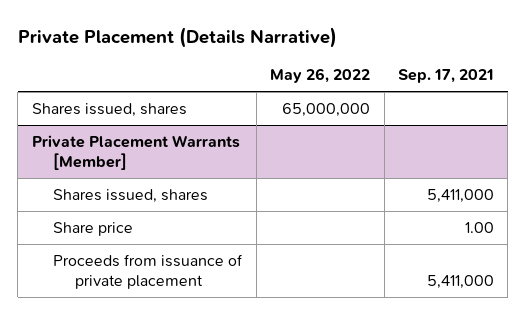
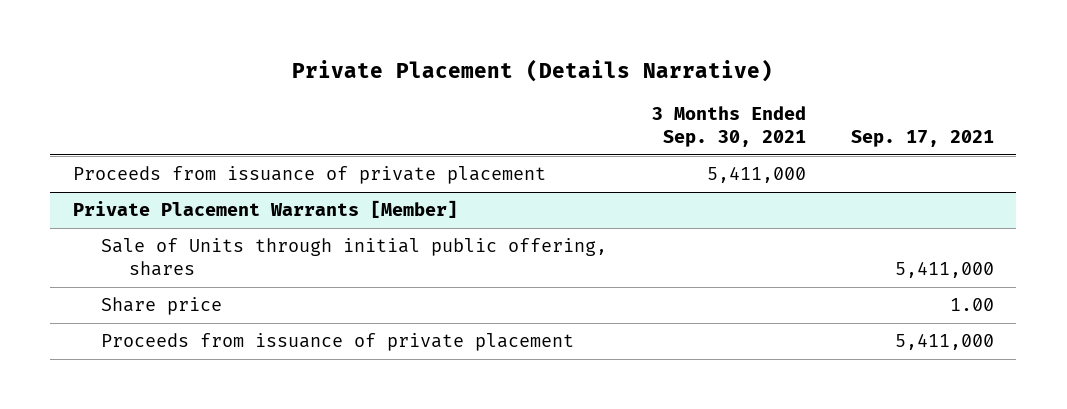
- | May 26, 2022 | Sep. 17, 2021
+ | 3 Months Ended Sep. 30, 2021 | Sep. 17, 2021
- Shares issued, shares | 65,000,000 |
+ Proceeds from issuance of private placement | 5,411,000 |
@ Private Placement Warrants [Member]
- Shares issued, shares | | 5,411,000
+ Sale of Units through initial public offering, shares | | 5,411,000

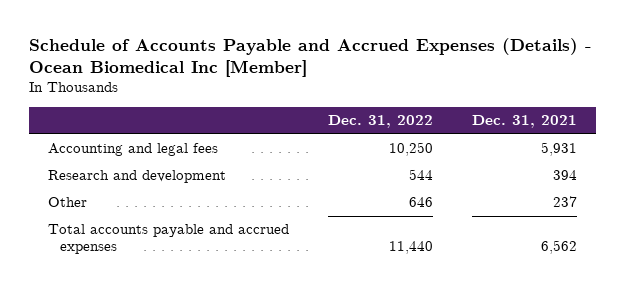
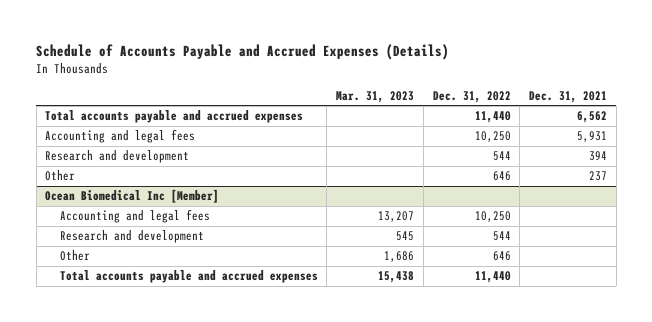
- Schedule of Accounts Payable and Accrued Expenses (Details) - Ocean Biomedical Inc [Member]
+ Schedule of Accounts Payable and Accrued Expenses (Details)
- | Dec. 31, 2022 | Dec. 31, 2021
+ | Mar. 31, 2023 | Dec. 31, 2022 | Dec. 31, 2021
moved up: Total accounts payable and accrued expenses | | 11,440 | 6,562
+ Ocean Biomedical Inc [Member]
+ Accounting and legal fees | 13,207 | 10,250 |
+ Research and development | 545 | 544 |
+ Other | 1,686 | 646 |
+ Total accounts payable and accrued expenses | 15,438 | 11,440 |

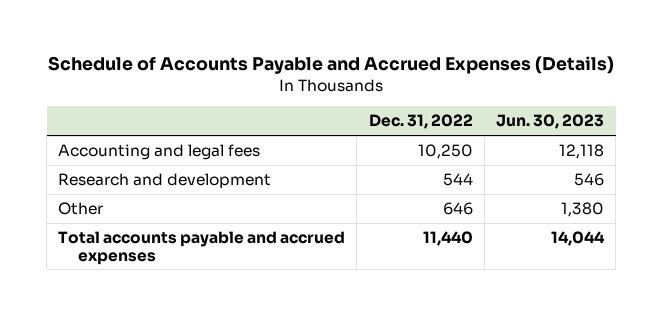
- | Mar. 31, 2023 | Dec. 31, 2022 | Dec. 31, 2021
+ | Dec. 31, 2022 | Jun. 30, 2023
- Total accounts payable and accrued expenses | | 11,440 | 6,562
- Ocean Biomedical Inc [Member]
- Accounting and legal fees | 13,207 | 10,250 |
- Research and development | 545 | 544 |
- Other | 1,686 | 646 |

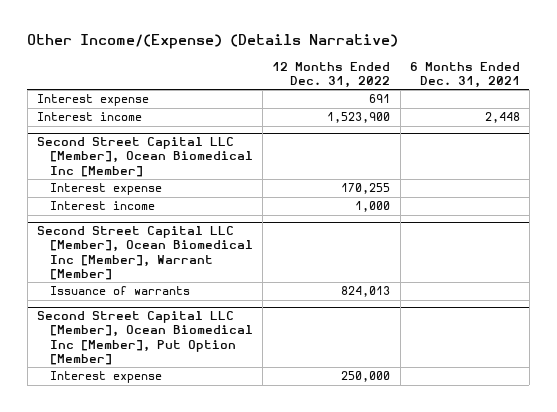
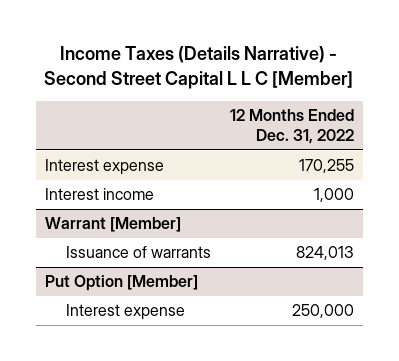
- Other Income/(Expense) (Details Narrative)
+ Income Taxes (Details Narrative) - Second Street Capital L L C [Member]
- | 12 Months Ended Dec. 31, 2022 | 6 Months Ended Dec. 31, 2021
+ | 12 Months Ended Dec. 31, 2022
- Interest expense | 691 |
- Interest income | 1,523,900 | 2,448
- Second Street Capital LLC [Member], Ocean Biomedical Inc [Member]
- Second Street Capital LLC [Member], Ocean Biomedical Inc [Member], Warrant [Member]
+ Warrant [Member]
- Second Street Capital LLC [Member], Ocean Biomedical Inc [Member], Put Option [Member]
+ Put Option [Member]

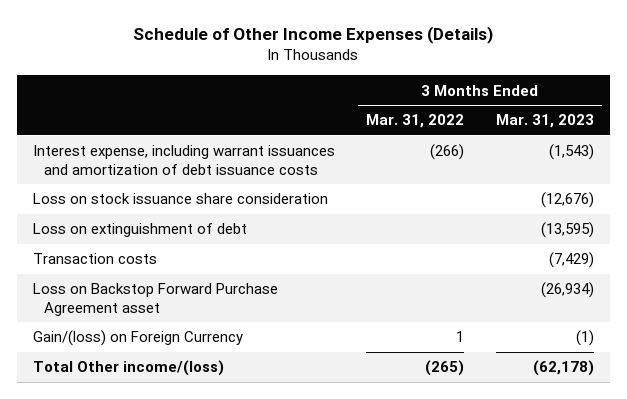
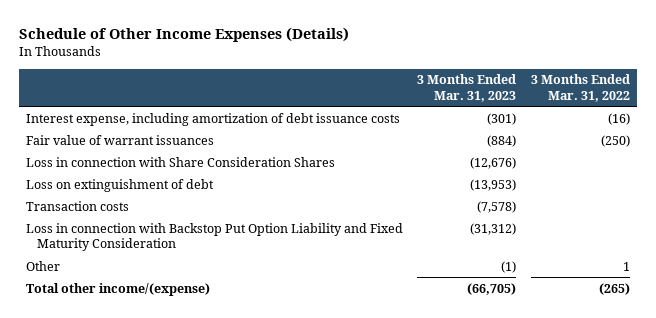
- | 3 Months Ended Mar. 31, 2022 | 3 Months Ended Mar. 31, 2023
+ | 3 Months Ended Mar. 31, 2023 | 3 Months Ended Mar. 31, 2022
- Interest expense, including warrant issuances and amortization of debt issuance costs | (266) | (1,543)
- Loss on stock issuance share consideration | | (12,676)
- Loss on extinguishment of debt | | (13,595)
- Transaction costs | | (7,429)
- Loss on Backstop Forward Purchase Agreement asset | | (26,934)
- Gain/(loss) on Foreign Currency | 1 | (1)
- Total Other income/(loss) | (265) | (62,178)
+ Interest expense, including amortization of debt issuance costs | (301) | (16)
+ Fair value of warrant issuances | (884) | (250)
+ Loss in connection with Share Consideration Shares | (12,676) |
+ Loss on extinguishment of debt | (13,953) |
+ Transaction costs | (7,578) |
+ Loss in connection with Backstop Put Option Liability and Fixed Maturity Consideration | (31,312) |
+ Other | (1) | 1
+ Total other income/(expense) | (66,705) | (265)

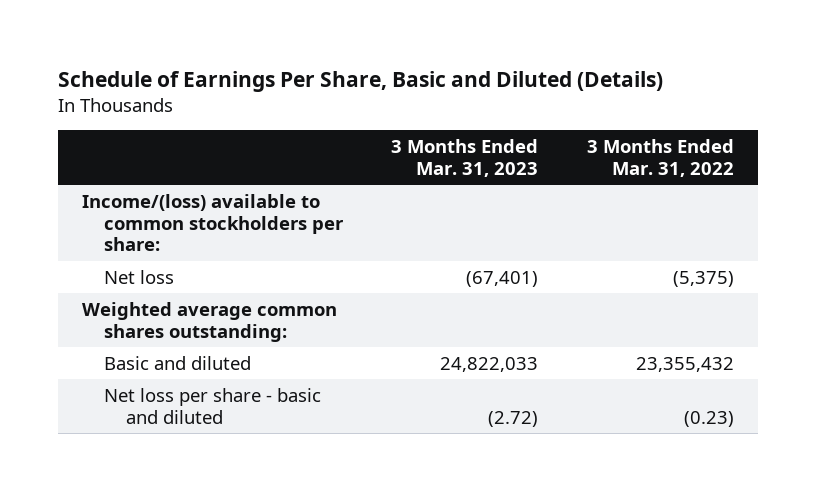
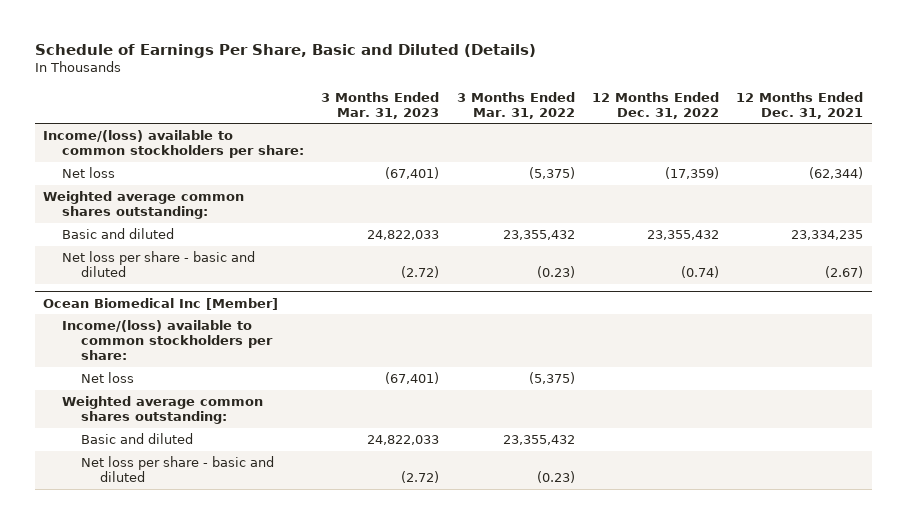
- | 3 Months Ended Mar. 31, 2023 | 3 Months Ended Mar. 31, 2022
+ | 3 Months Ended Mar. 31, 2023 | 3 Months Ended Mar. 31, 2022 | 12 Months Ended Dec. 31, 2022 | 12 Months Ended Dec. 31, 2021
+ Ocean Biomedical Inc [Member]
+ Income/(loss) available to common stockholders per share:
+ Net loss | (67,401) | (5,375) | |
+ Weighted average common shares outstanding:
+ Basic and diluted | 24,822,033 | 23,355,432 | |
+ Net loss per share - basic and diluted | (2.72) | (0.23) | |

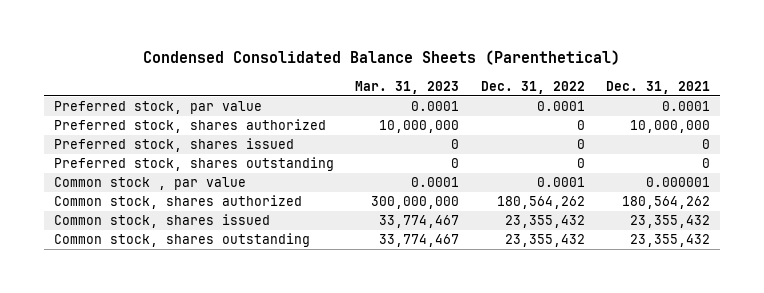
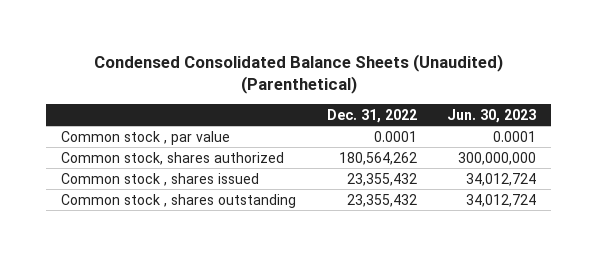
- Condensed Consolidated Balance Sheets (Parenthetical)
+ Condensed Consolidated Balance Sheets (Unaudited) (Parenthetical)
- | Mar. 31, 2023 | Dec. 31, 2022 | Dec. 31, 2021
+ | Dec. 31, 2022 | Jun. 30, 2023
- Preferred stock, par value | 0.0001 | 0.0001 | 0.0001
- Preferred stock, shares authorized | 10,000,000 | 0 | 10,000,000
- Preferred stock, shares issued | 0 | 0 | 0
- Preferred stock, shares outstanding | 0 | 0 | 0
- Common stock, shares issued | 33,774,467 | 23,355,432 | 23,355,432
- Common stock, shares outstanding | 33,774,467 | 23,355,432 | 23,355,432
+ Common stock , shares issued | 23,355,432 | 34,012,724
+ Common stock , shares outstanding | 23,355,432 | 34,012,724

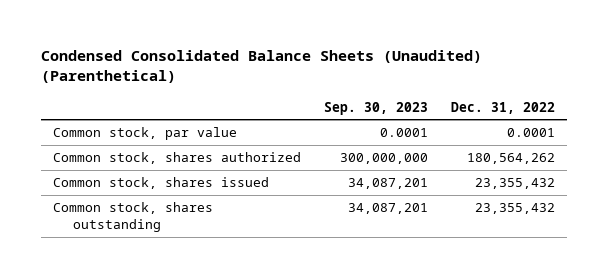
- | Dec. 31, 2022 | Jun. 30, 2023
+ | Sep. 30, 2023 | Dec. 31, 2022
- Common stock , par value | 0.0001 | 0.0001
+ Common stock, par value | 0.0001 | 0.0001
- Common stock , shares issued | 23,355,432 | 34,012,724
- Common stock , shares outstanding | 23,355,432 | 34,012,724
+ Common stock, shares issued | 34,087,201 | 23,355,432
+ Common stock, shares outstanding | 34,087,201 | 23,355,432

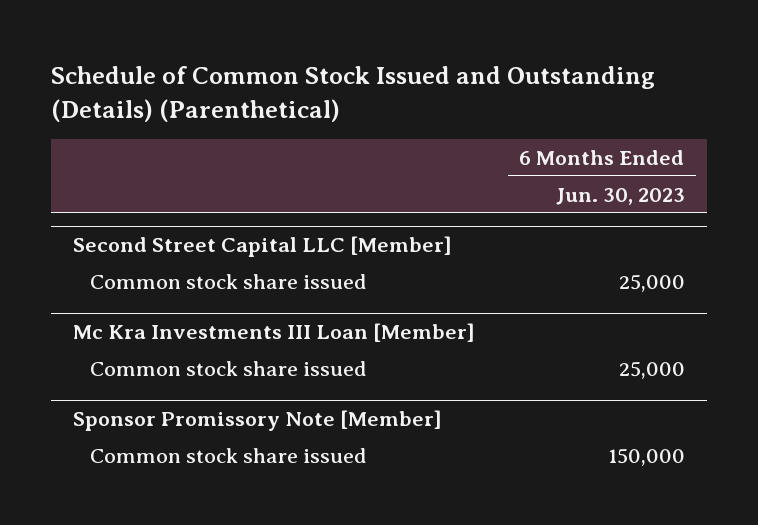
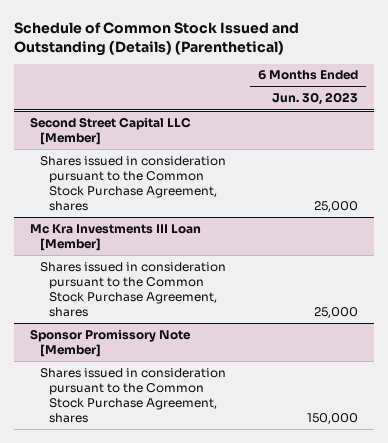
@ Second Street Capital LLC [Member]
- Common stock share issued | 25,000
+ Shares issued in consideration pursuant to the Common Stock Purchase Agreement, shares | 25,000
@ Mc Kra Investments III Loan [Member]
- Common stock share issued | 25,000
+ Shares issued in consideration pursuant to the Common Stock Purchase Agreement, shares | 25,000
@ Sponsor Promissory Note [Member]
- Common stock share issued | 150,000
+ Shares issued in consideration pursuant to the Common Stock Purchase Agreement, shares | 150,000

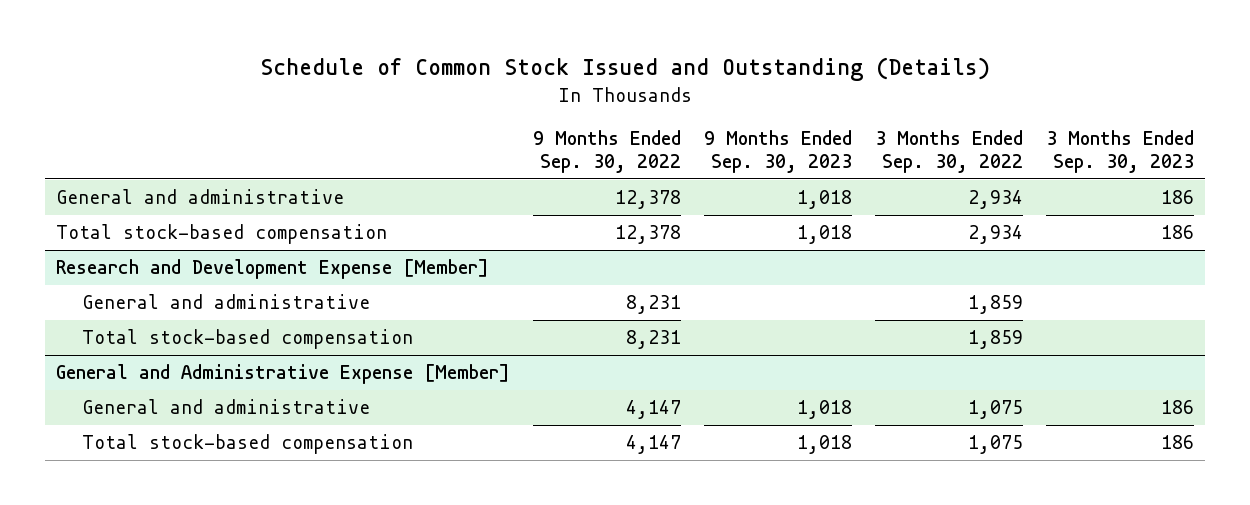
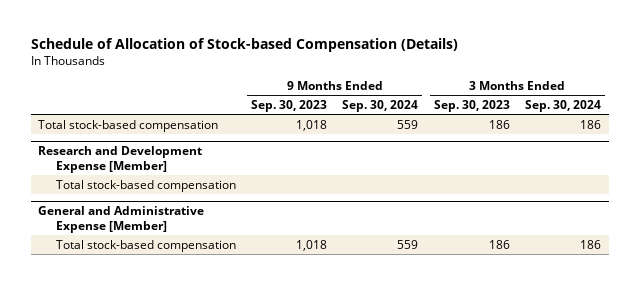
- Schedule of Common Stock Issued and Outstanding (Details)
+ Schedule of Allocation of Stock-based Compensation (Details)
- | 9 Months Ended Sep. 30, 2022 | 9 Months Ended Sep. 30, 2023 | 3 Months Ended Sep. 30, 2022 | 3 Months Ended Sep. 30, 2023
+ | 9 Months Ended Sep. 30, 2023 | 9 Months Ended Sep. 30, 2024 | 3 Months Ended Sep. 30, 2023 | 3 Months Ended Sep. 30, 2024
- General and administrative | 12,378 | 1,018 | 2,934 | 186
@ Research and Development Expense [Member]
- General and administrative | 8,231 | | 1,859 |
@ General and Administrative Expense [Member]
- General and administrative | 4,147 | 1,018 | 1,075 | 186

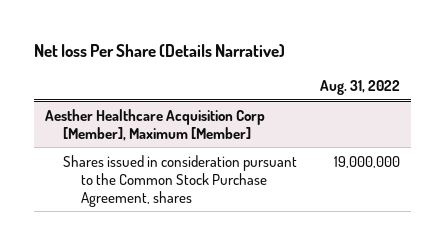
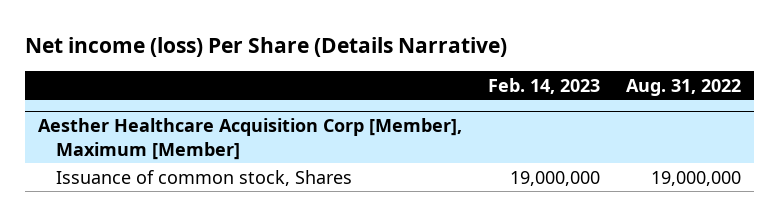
- Net loss Per Share (Details Narrative)
+ Net income (loss) Per Share (Details Narrative)
- | Aug. 31, 2022
+ | Feb. 14, 2023 | Aug. 31, 2022
@ Aesther Healthcare Acquisition Corp [Member], Maximum [Member]
- Shares issued in consideration pursuant to the Common Stock Purchase Agreement, shares | 19,000,000
+ Issuance of common stock, Shares | 19,000,000 | 19,000,000

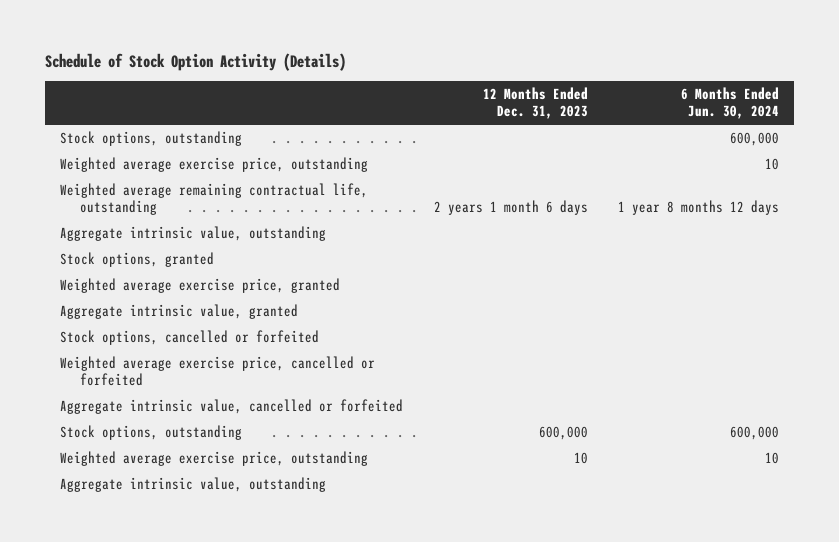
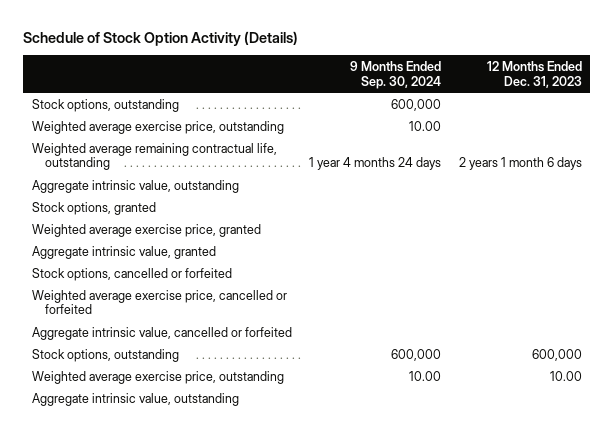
- | 12 Months Ended Dec. 31, 2023 | 6 Months Ended Jun. 30, 2024
+ | 9 Months Ended Sep. 30, 2024 | 12 Months Ended Dec. 31, 2023
- Weighted average exercise price, outstanding | 10 | 10
+ Weighted average exercise price, outstanding | 10.00 | 10.00

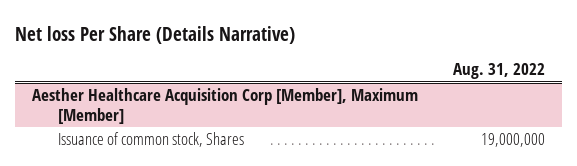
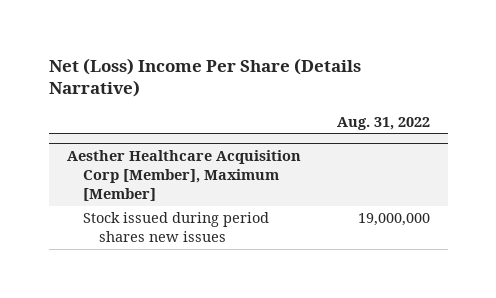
- Net loss Per Share (Details Narrative)
+ Net (Loss) Income Per Share (Details Narrative)
@ Aesther Healthcare Acquisition Corp [Member], Maximum [Member]
- Issuance of common stock, Shares | 19,000,000
+ Stock issued during period shares new issues | 19,000,000

